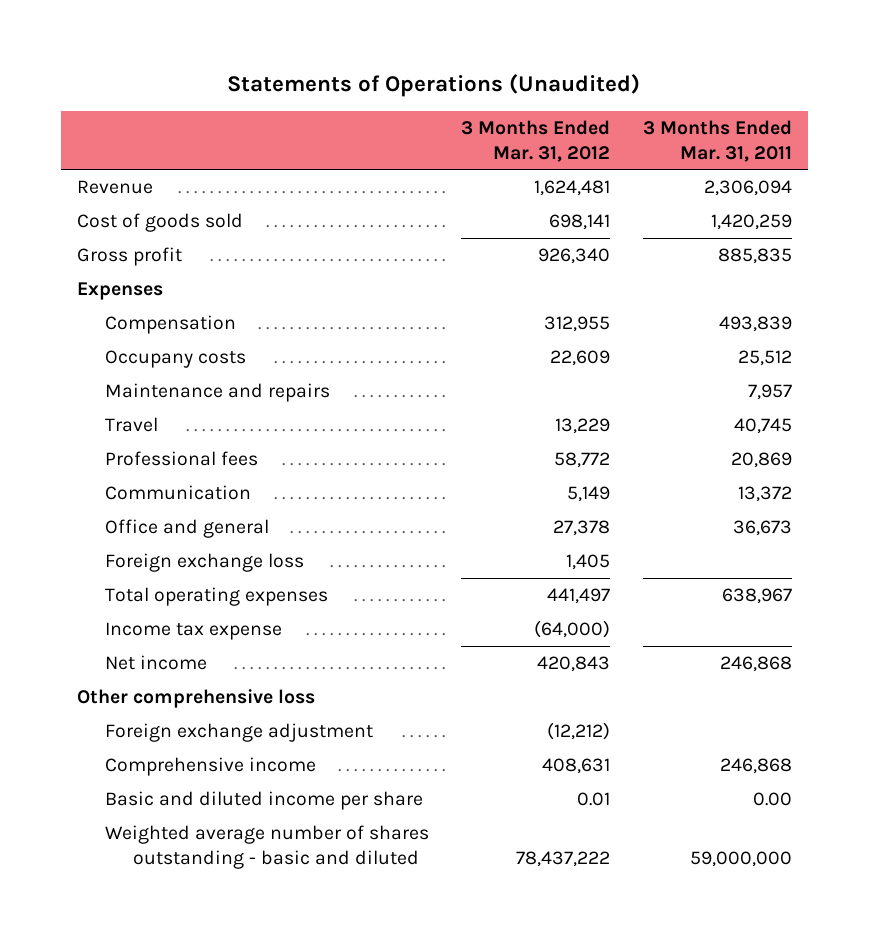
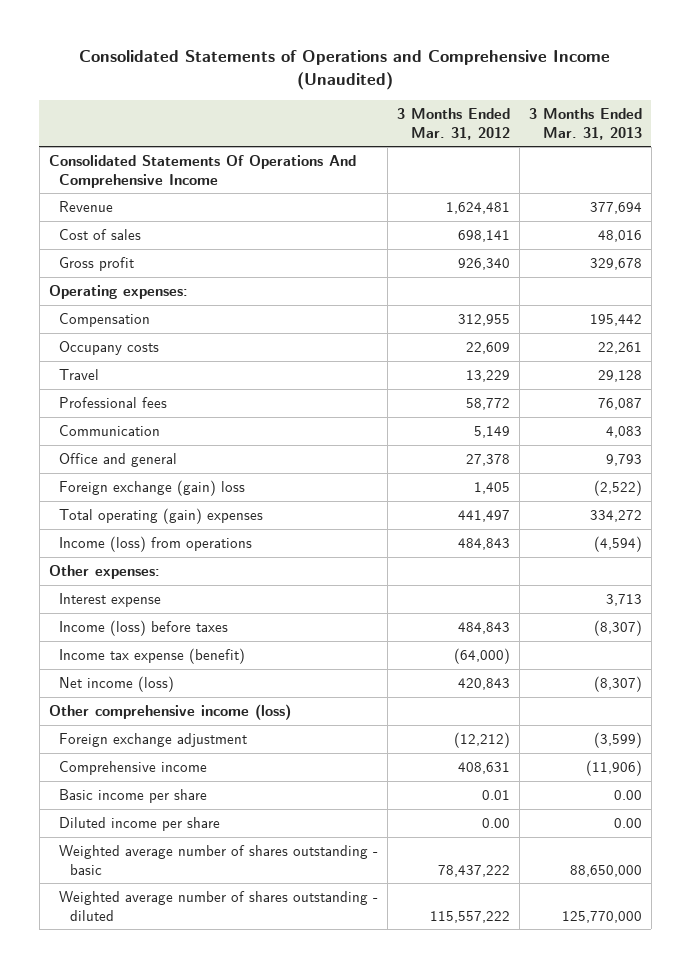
- Statements of Operations (Unaudited)
+ Consolidated Statements of Operations and Comprehensive Income (Unaudited)
- | 3 Months Ended Mar. 31, 2012 | 3 Months Ended Mar. 31, 2011
+ | 3 Months Ended Mar. 31, 2012 | 3 Months Ended Mar. 31, 2013
+ Consolidated Statements Of Operations And Comprehensive Income
- Cost of goods sold | 698,141 | 1,420,259
+ Cost of sales | 698,141 | 48,016
- Expenses
+ Operating expenses:
- Maintenance and repairs | | 7,957
- Foreign exchange loss | 1,405 |
- Total operating expenses | 441,497 | 638,967
- Income tax expense | (64,000) |
- Net income | 420,843 | 246,868
- Other comprehensive loss
+ Foreign exchange (gain) loss | 1,405 | (2,522)
+ Total operating (gain) expenses | 441,497 | 334,272
+ Income (loss) from operations | 484,843 | (4,594)
+ Other expenses:
+ Interest expense | | 3,713
+ Income (loss) before taxes | 484,843 | (8,307)
+ Income tax expense (benefit) | (64,000) |
+ Net income (loss) | 420,843 | (8,307)
+ Other comprehensive income (loss)
- Basic and diluted income per share | 0.01 | 0.00
- Weighted average number of shares outstanding - basic and diluted | 78,437,222 | 59,000,000
+ Basic income per share | 0.01 | 0.00
+ Diluted income per share | 0.00 | 0.00
+ Weighted average number of shares outstanding - basic | 78,437,222 | 88,650,000
+ Weighted average number of shares outstanding - diluted | 115,557,222 | 125,770,000

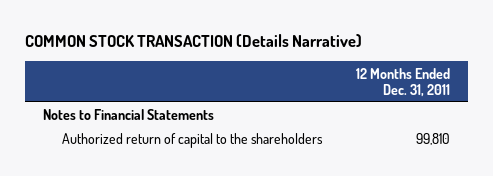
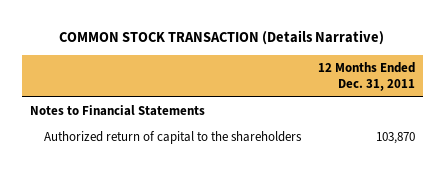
- Authorized return of capital to the shareholders | 99,810
+ Authorized return of capital to the shareholders | 103,870

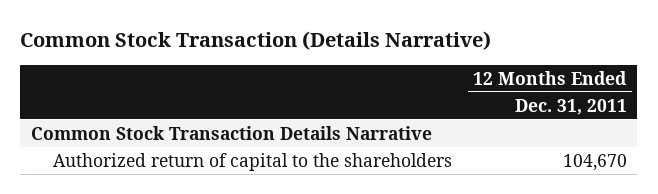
- COMMON STOCK TRANSACTION (Details Narrative)
+ Common Stock Transaction (Details Narrative)
- Notes to Financial Statements
- Authorized return of capital to the shareholders | 103,870
+ Common Stock Transaction Details Narrative
+ Authorized return of capital to the shareholders | 104,670

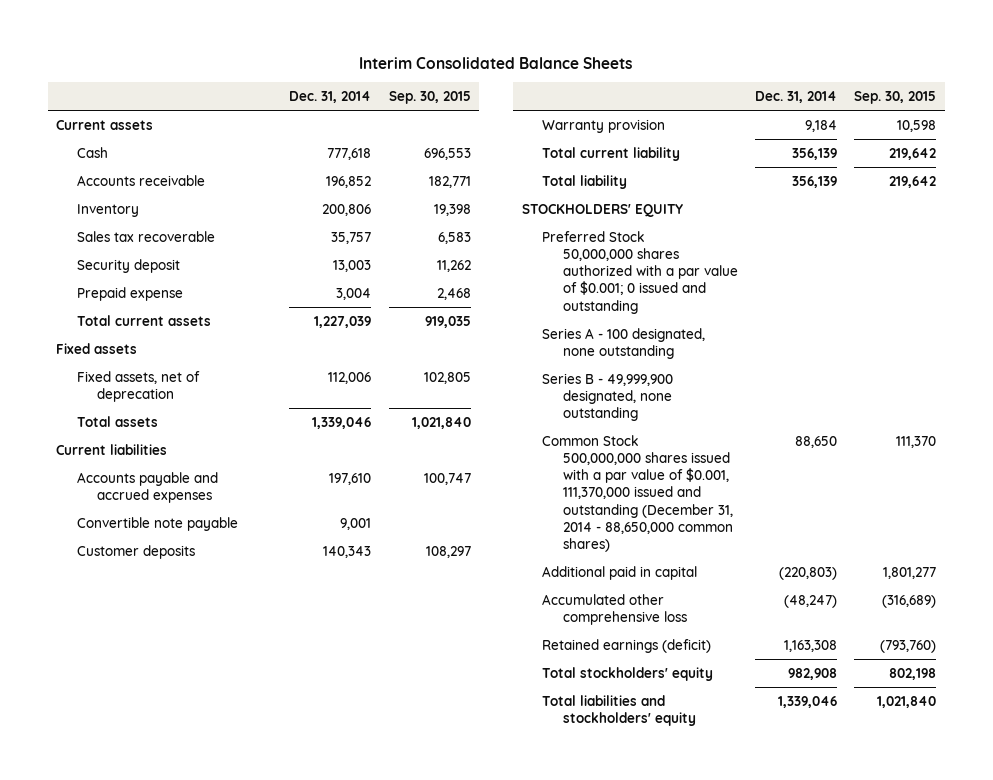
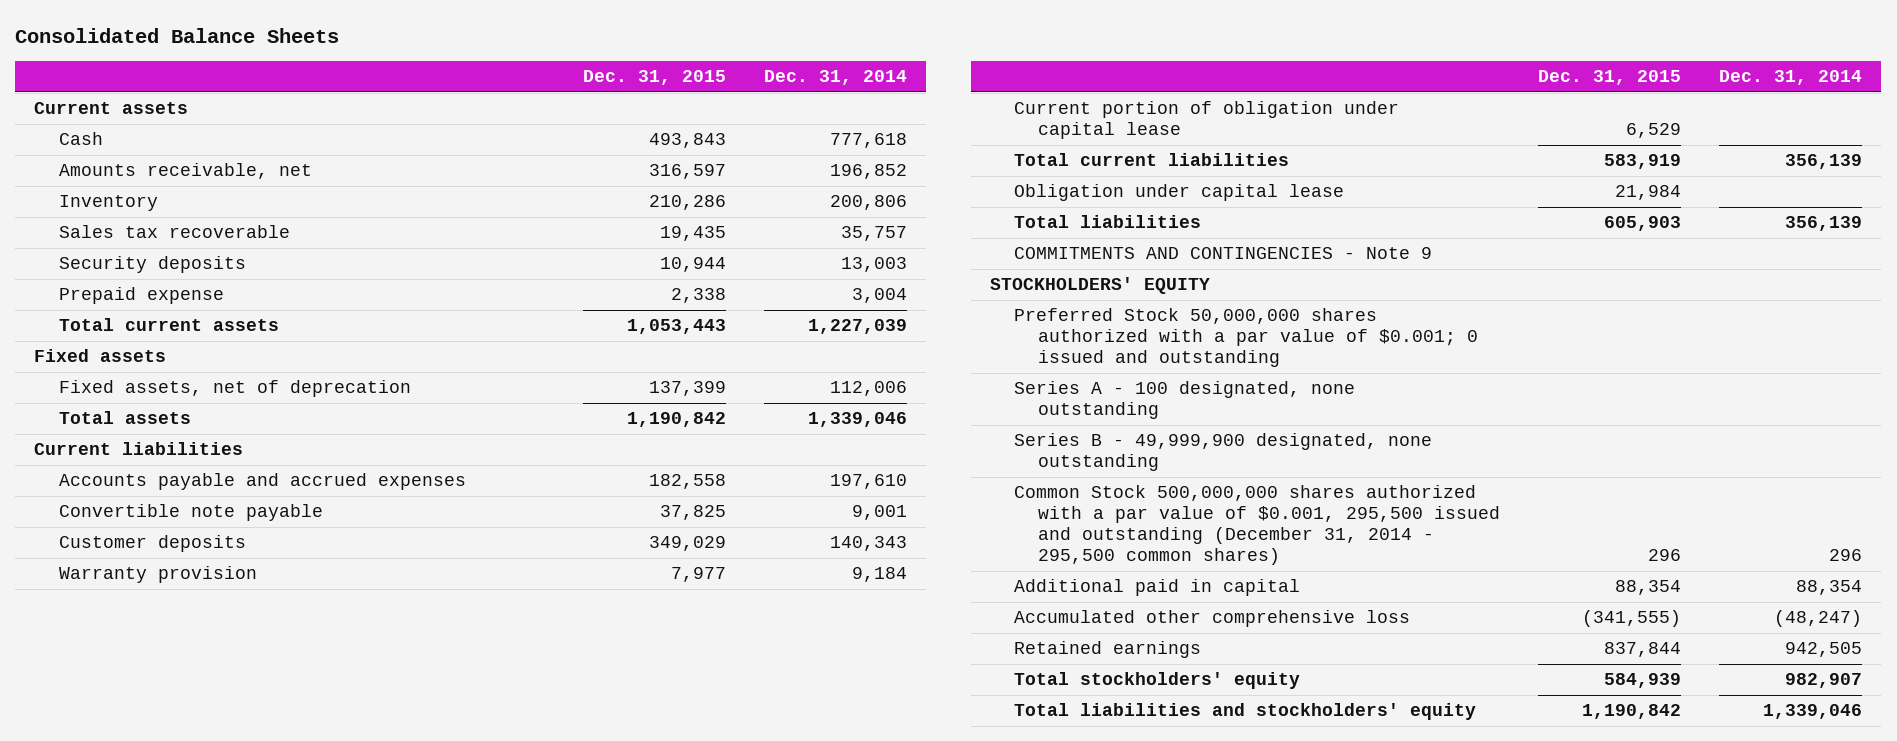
- Interim Consolidated Balance Sheets
+ Consolidated Balance Sheets
- | Dec. 31, 2014 | Sep. 30, 2015
+ | Dec. 31, 2015 | Dec. 31, 2014
- Accounts receivable | 196,852 | 182,771
+ Amounts receivable, net | 316,597 | 196,852
- Security deposit | 13,003 | 11,262
+ Security deposits | 10,944 | 13,003
- Total current liability | 356,139 | 219,642
- Total liability | 356,139 | 219,642
+ Current portion of obligation under capital lease | 6,529 |
+ Total current liabilities | 583,919 | 356,139
+ Obligation under capital lease | 21,984 |
+ Total liabilities | 605,903 | 356,139
+ COMMITMENTS AND CONTINGENCIES - Note 9
- Common Stock 500,000,000 shares issued with a par value of $0.001, 111,370,000 issued and outstanding (December 31, 2014 - 88,650,000 common shares) | 88,650 | 111,370
- Additional paid in capital | (220,803) | 1,801,277
+ Common Stock 500,000,000 shares authorized with a par value of $0.001, 295,500 issued and outstanding (December 31, 2014 - 295,500 common shares) | 296 | 296
+ Additional paid in capital | 88,354 | 88,354
- Retained earnings (deficit) | 1,163,308 | (793,760)
- Total stockholders' equity | 982,908 | 802,198
+ Retained earnings | 837,844 | 942,505
+ Total stockholders' equity | 584,939 | 982,907

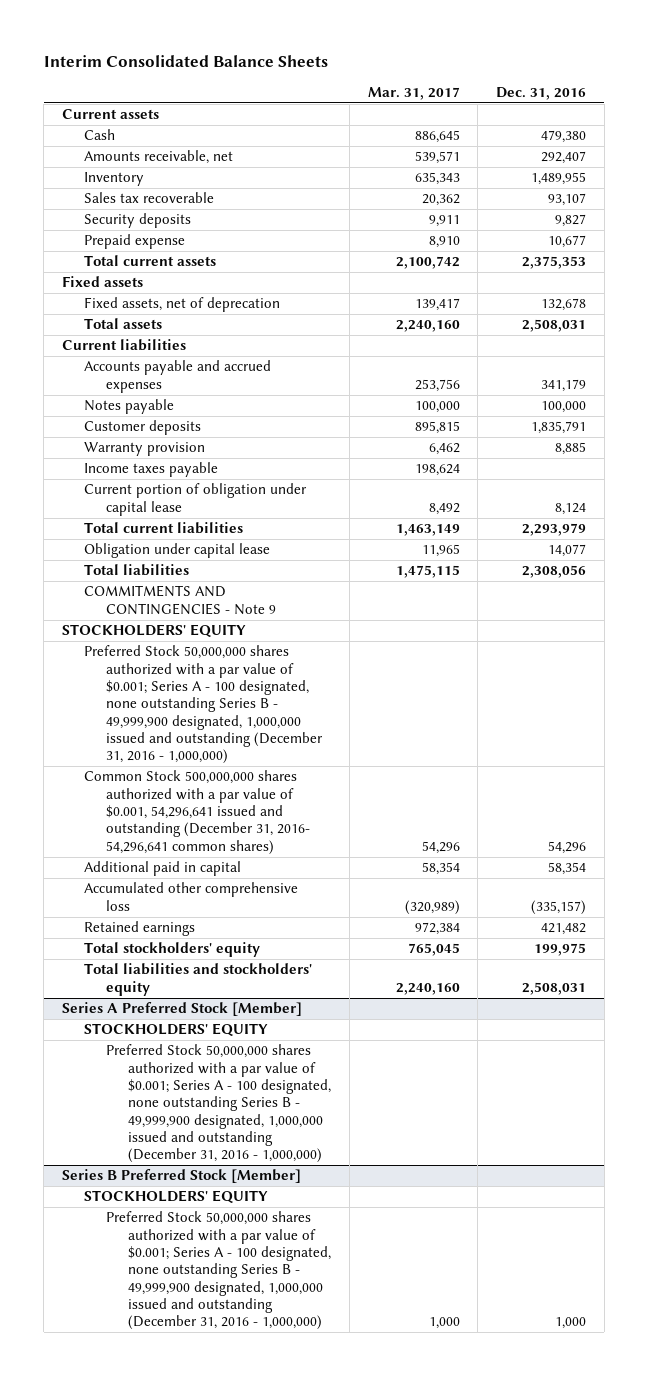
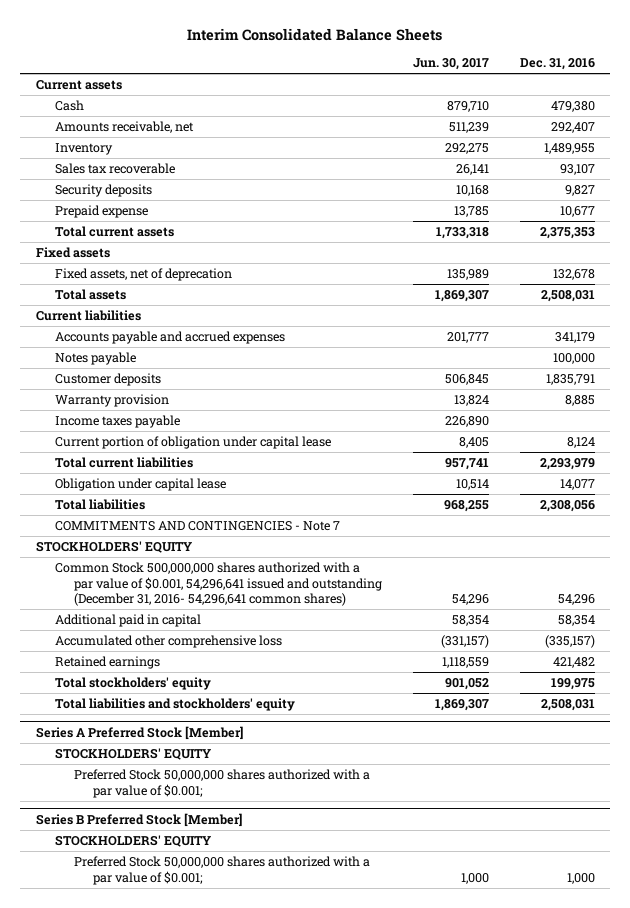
- | Mar. 31, 2017 | Dec. 31, 2016
+ | Jun. 30, 2017 | Dec. 31, 2016
- COMMITMENTS AND CONTINGENCIES - Note 9
+ COMMITMENTS AND CONTINGENCIES - Note 7
- Preferred Stock 50,000,000 shares authorized with a par value of $0.001; Series A - 100 designated, none outstanding Series B - 49,999,900 designated, 1,000,000 issued and outstanding (December 31, 2016 - 1,000,000)
@ Series A Preferred Stock [Member]
- Preferred Stock 50,000,000 shares authorized with a par value of $0.001; Series A - 100 designated, none outstanding Series B - 49,999,900 designated, 1,000,000 issued and outstanding (December 31, 2016 - 1,000,000)
+ Preferred Stock 50,000,000 shares authorized with a par value of $0.001;
@ Series B Preferred Stock [Member]
- Preferred Stock 50,000,000 shares authorized with a par value of $0.001; Series A - 100 designated, none outstanding Series B - 49,999,900 designated, 1,000,000 issued and outstanding (December 31, 2016 - 1,000,000) | 1,000 | 1,000
+ Preferred Stock 50,000,000 shares authorized with a par value of $0.001; | 1,000 | 1,000

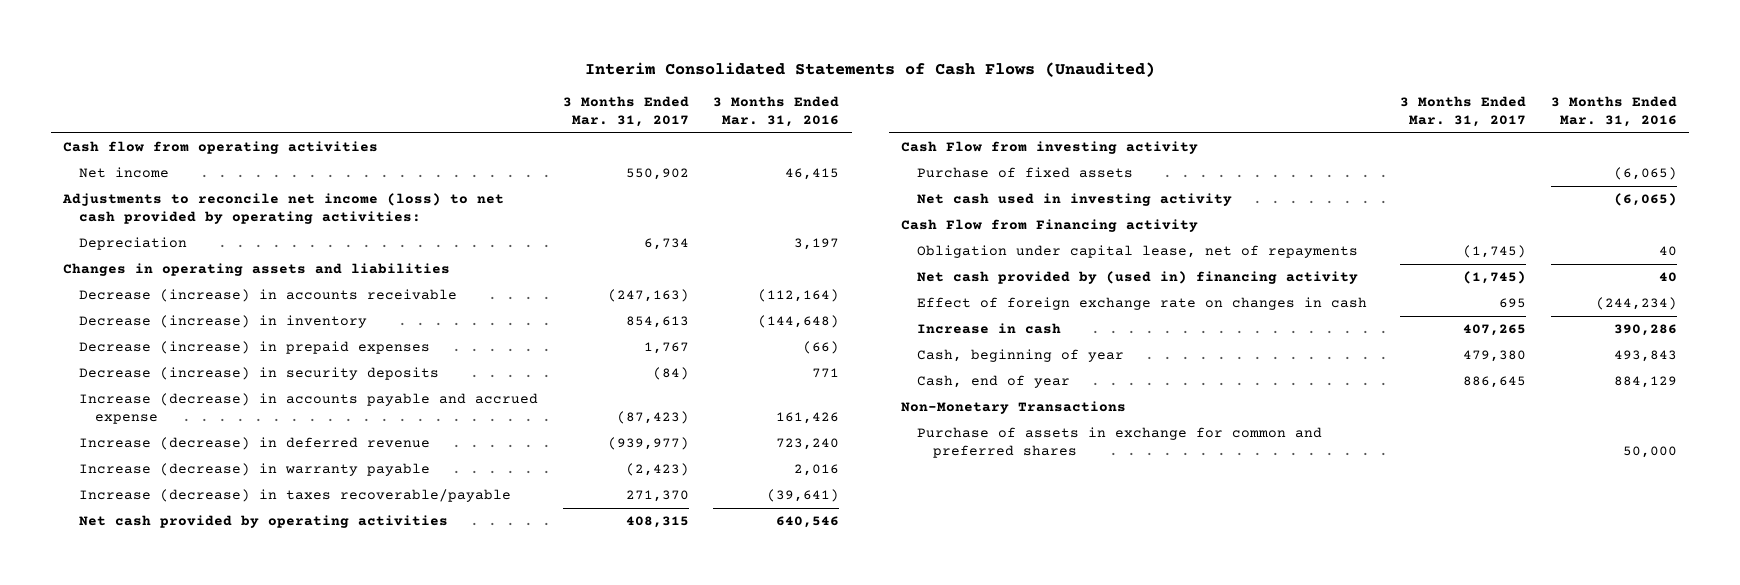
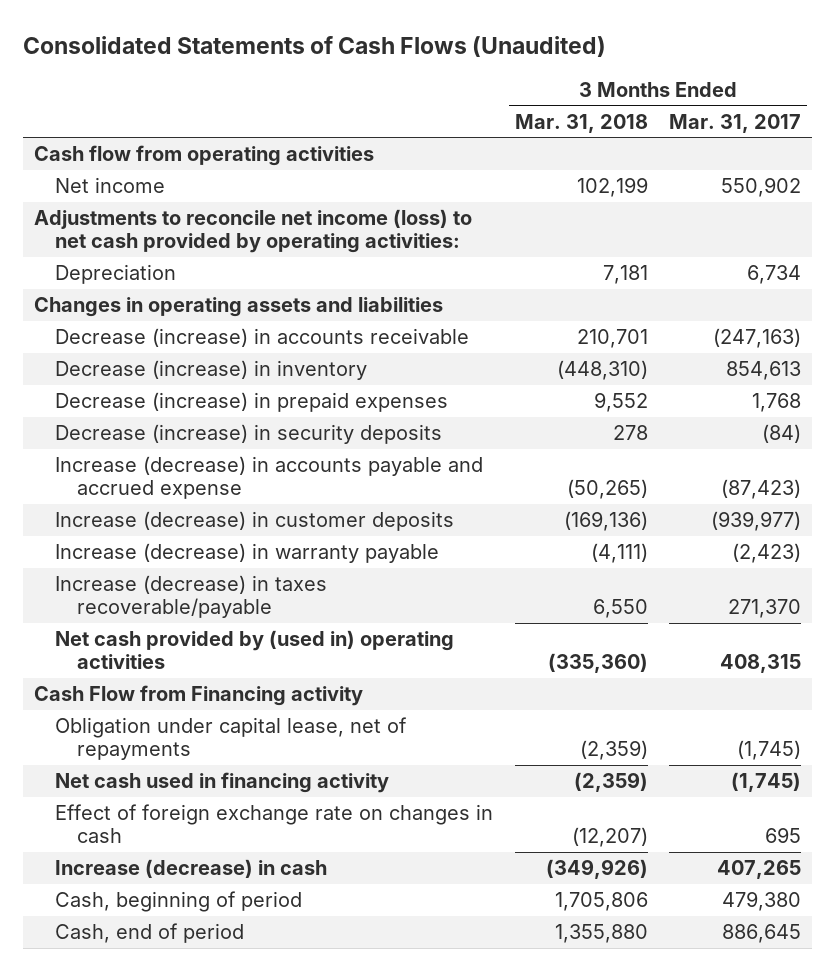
- Interim Consolidated Statements of Cash Flows (Unaudited)
+ Consolidated Statements of Cash Flows (Unaudited)
- | 3 Months Ended Mar. 31, 2017 | 3 Months Ended Mar. 31, 2016
+ | 3 Months Ended Mar. 31, 2018 | 3 Months Ended Mar. 31, 2017
- Decrease (increase) in prepaid expenses | 1,767 | (66)
+ Decrease (increase) in prepaid expenses | 9,552 | 1,768
- Increase (decrease) in deferred revenue | (939,977) | 723,240
+ Increase (decrease) in customer deposits | (169,136) | (939,977)
- Net cash provided by operating activities | 408,315 | 640,546
- Cash Flow from investing activity
- Purchase of fixed assets | | (6,065)
- Net cash used in investing activity | | (6,065)
+ Net cash provided by (used in) operating activities | (335,360) | 408,315
- Net cash provided by (used in) financing activity | (1,745) | 40
+ Net cash used in financing activity | (2,359) | (1,745)
- Increase in cash | 407,265 | 390,286
- Cash, beginning of year | 479,380 | 493,843
- Cash, end of year | 886,645 | 884,129
- Non-Monetary Transactions
- Purchase of assets in exchange for common and preferred shares | | 50,000
+ Increase (decrease) in cash | (349,926) | 407,265
+ Cash, beginning of period | 1,705,806 | 479,380
+ Cash, end of period | 1,355,880 | 886,645

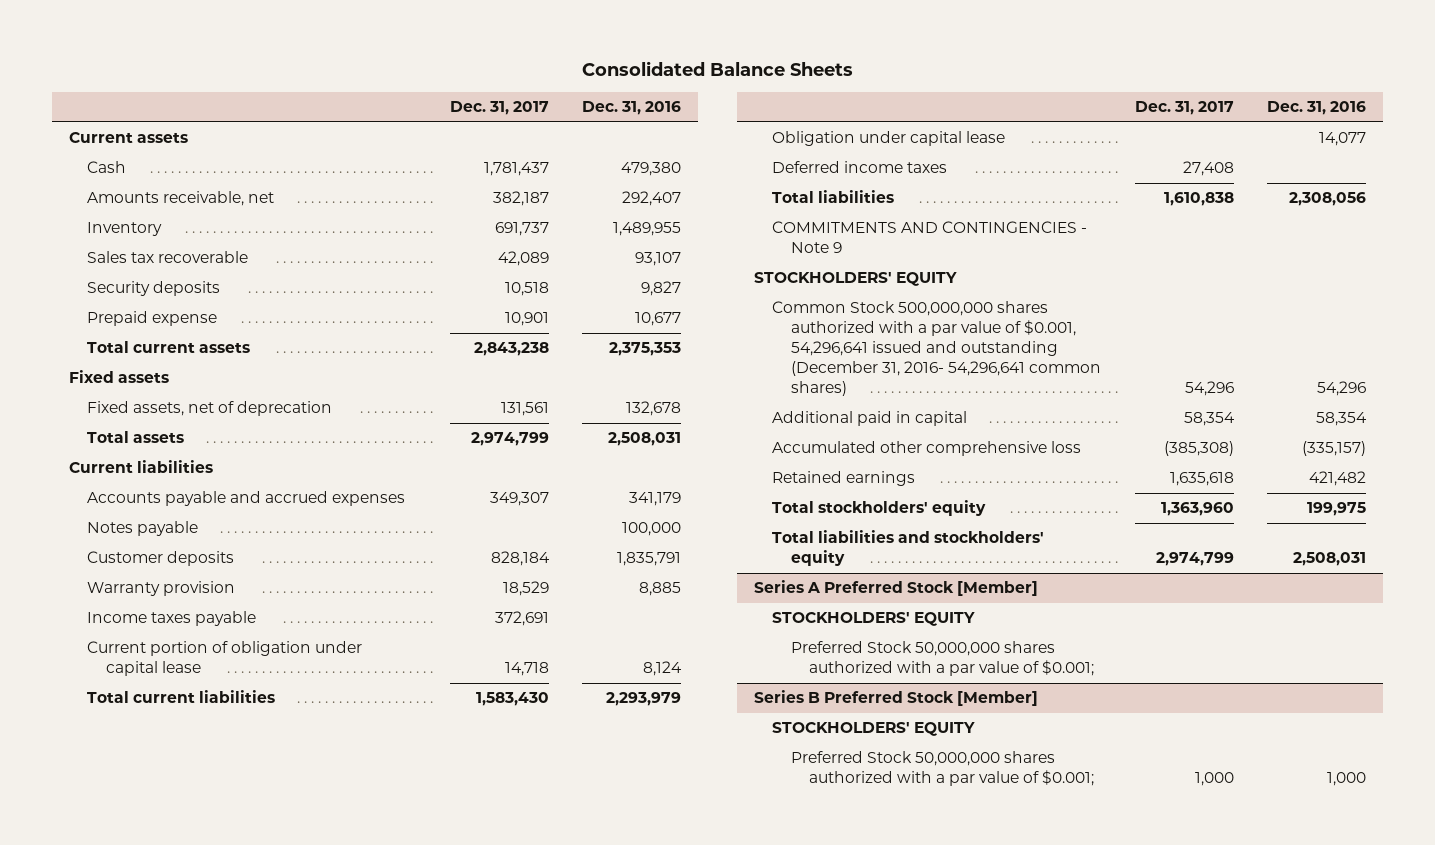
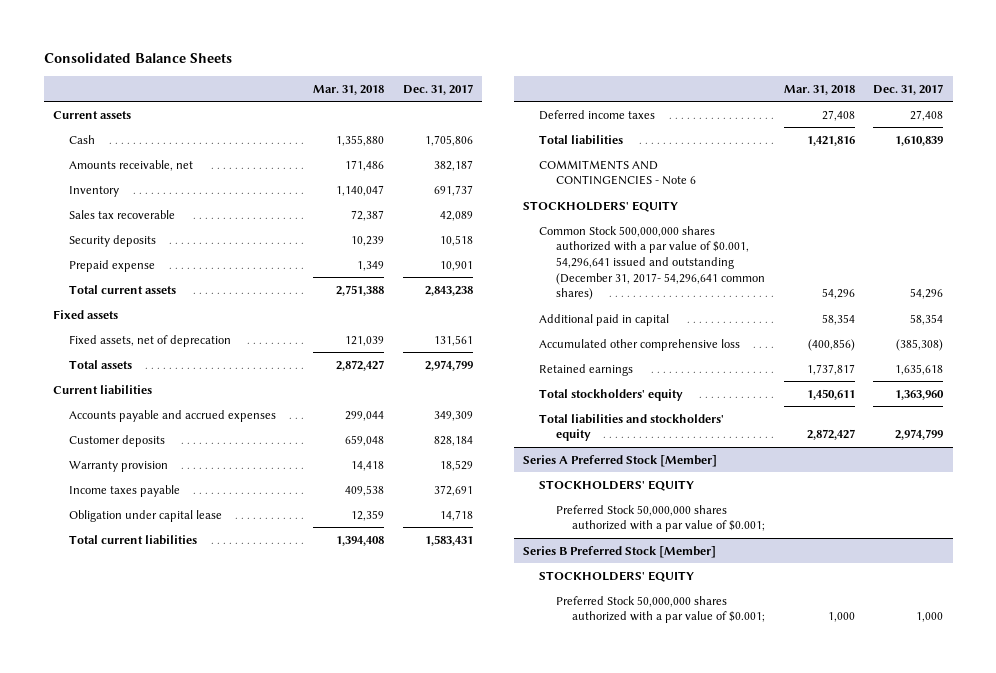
- | Dec. 31, 2017 | Dec. 31, 2016
+ | Mar. 31, 2018 | Dec. 31, 2017
- Cash | 1,781,437 | 479,380
+ Cash | 1,355,880 | 1,705,806
- Accounts payable and accrued expenses | 349,307 | 341,179
- Notes payable | | 100,000
+ Accounts payable and accrued expenses | 299,044 | 349,309
- Current portion of obligation under capital lease | 14,718 | 8,124
- Total current liabilities | 1,583,430 | 2,293,979
- Obligation under capital lease | | 14,077
+ Obligation under capital lease | 12,359 | 14,718
+ Total current liabilities | 1,394,408 | 1,583,431
- Total liabilities | 1,610,838 | 2,308,056
- COMMITMENTS AND CONTINGENCIES - Note 9
+ Total liabilities | 1,421,816 | 1,610,839
+ COMMITMENTS AND CONTINGENCIES - Note 6
- Common Stock 500,000,000 shares authorized with a par value of $0.001, 54,296,641 issued and outstanding (December 31, 2016- 54,296,641 common shares) | 54,296 | 54,296
+ Common Stock 500,000,000 shares authorized with a par value of $0.001, 54,296,641 issued and outstanding (December 31, 2017- 54,296,641 common shares) | 54,296 | 54,296

